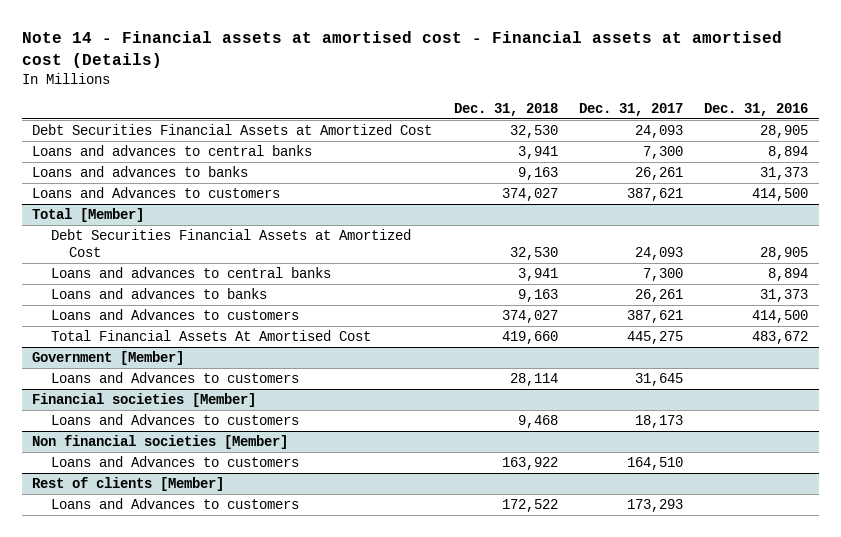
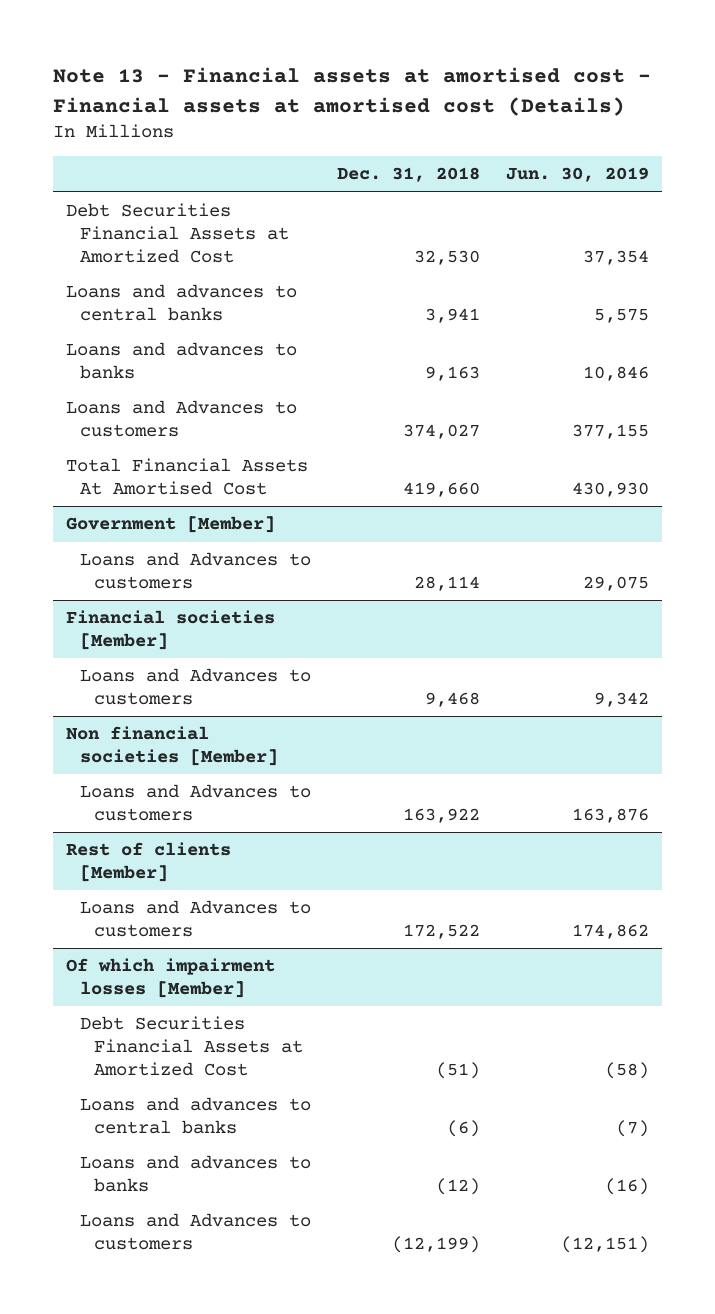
- Note 14 - Financial assets at amortised cost - Financial assets at amortised cost (Details)
+ Note 13 - Financial assets at amortised cost - Financial assets at amortised cost (Details)
- | Dec. 31, 2018 | Dec. 31, 2017 | Dec. 31, 2016
+ | Dec. 31, 2018 | Jun. 30, 2019
- Total [Member]
- Debt Securities Financial Assets at Amortized Cost | 32,530 | 24,093 | 28,905
- Loans and advances to central banks | 3,941 | 7,300 | 8,894
- Loans and advances to banks | 9,163 | 26,261 | 31,373
- Loans and Advances to customers | 374,027 | 387,621 | 414,500
+ Of which impairment losses [Member]
+ Debt Securities Financial Assets at Amortized Cost | (51) | (58)
+ Loans and advances to central banks | (6) | (7)
+ Loans and advances to banks | (12) | (16)
+ Loans and Advances to customers | (12,199) | (12,151)

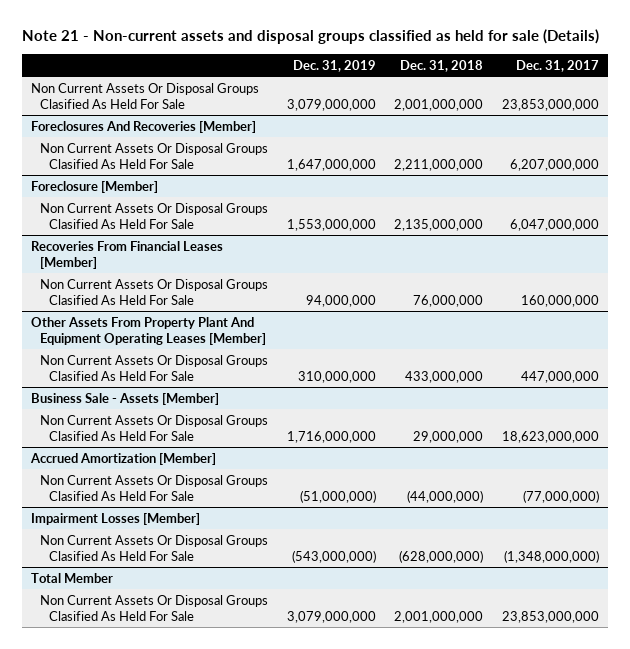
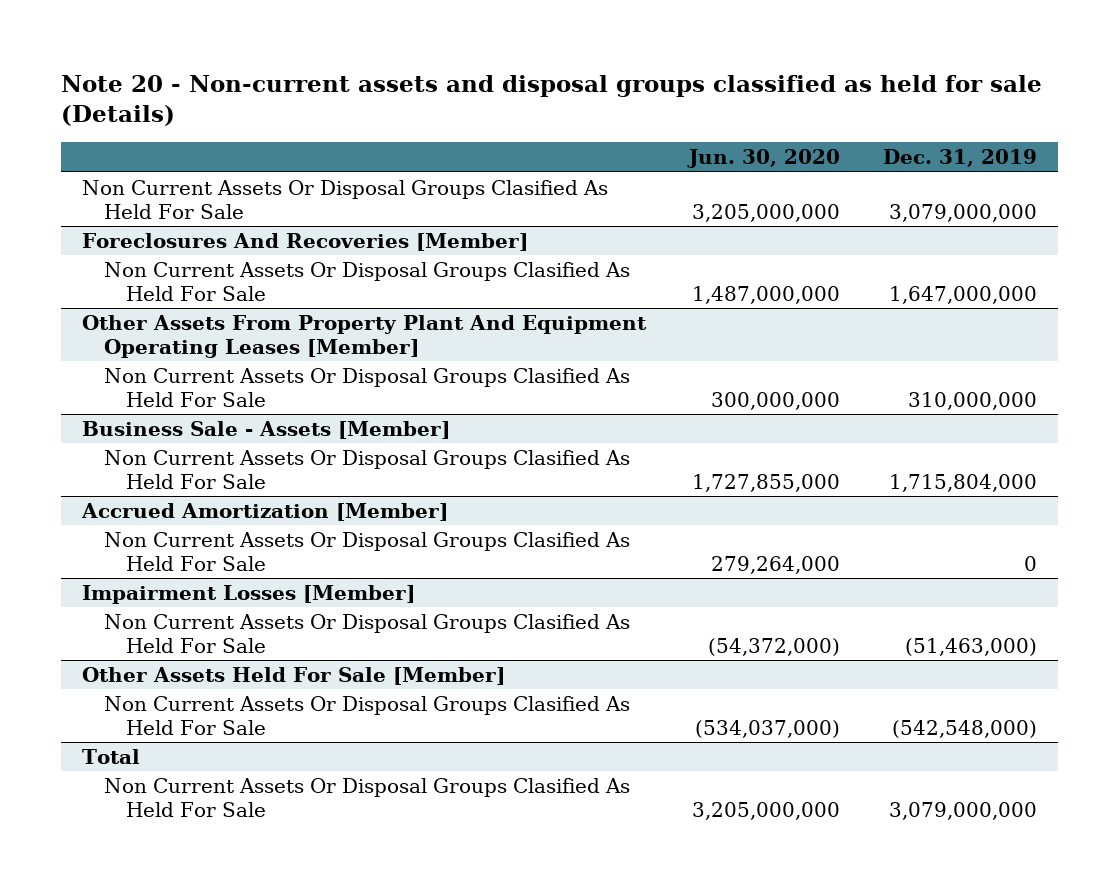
- Note 21 - Non-current assets and disposal groups classified as held for sale (Details)
+ Note 20 - Non-current assets and disposal groups classified as held for sale (Details)
- | Dec. 31, 2019 | Dec. 31, 2018 | Dec. 31, 2017
+ | Jun. 30, 2020 | Dec. 31, 2019
- Foreclosure [Member]
- Non Current Assets Or Disposal Groups Clasified As Held For Sale | 1,553,000,000 | 2,135,000,000 | 6,047,000,000
- Recoveries From Financial Leases [Member]
- Non Current Assets Or Disposal Groups Clasified As Held For Sale | 94,000,000 | 76,000,000 | 160,000,000
@ Business Sale - Assets [Member]
- Non Current Assets Or Disposal Groups Clasified As Held For Sale | 1,716,000,000 | 29,000,000 | 18,623,000,000
+ Non Current Assets Or Disposal Groups Clasified As Held For Sale | 1,727,855,000 | 1,715,804,000
@ Accrued Amortization [Member]
- Non Current Assets Or Disposal Groups Clasified As Held For Sale | (51,000,000) | (44,000,000) | (77,000,000)
+ Non Current Assets Or Disposal Groups Clasified As Held For Sale | 279,264,000 | 0
@ Impairment Losses [Member]
- Non Current Assets Or Disposal Groups Clasified As Held For Sale | (543,000,000) | (628,000,000) | (1,348,000,000)
- Total Member
@ Impairment Losses [Member]
+ Non Current Assets Or Disposal Groups Clasified As Held For Sale | (54,372,000) | (51,463,000)
+ Other Assets Held For Sale [Member]
+ Non Current Assets Or Disposal Groups Clasified As Held For Sale | (534,037,000) | (542,548,000)
+ Total

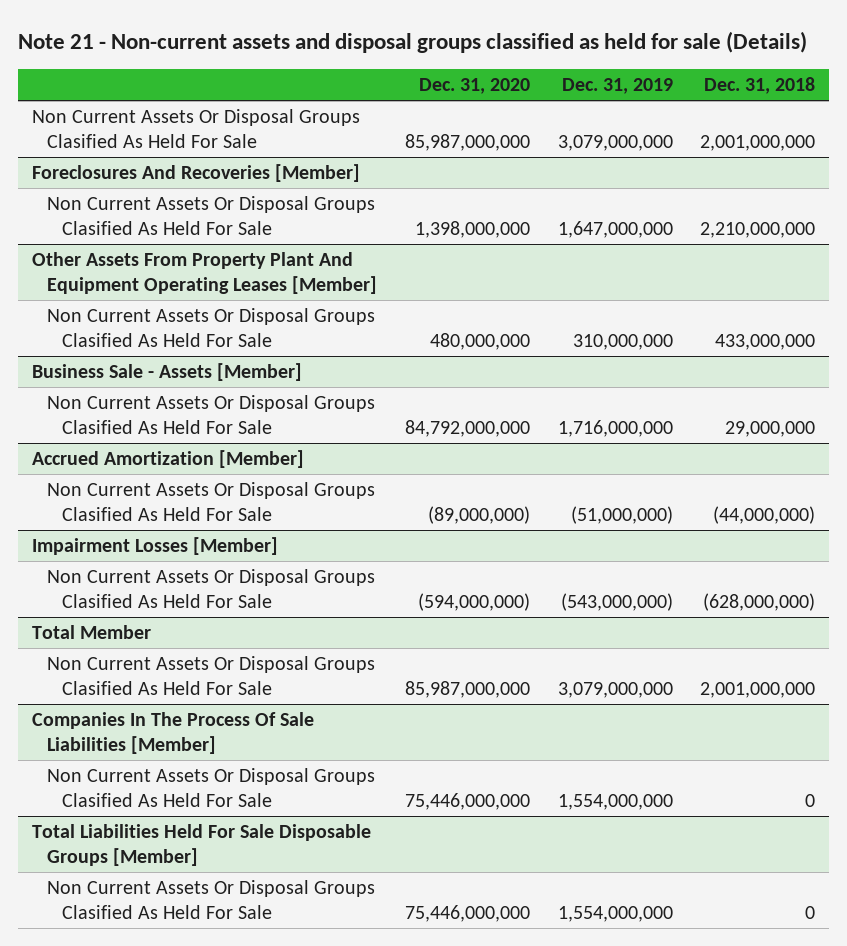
- Note 20 - Non-current assets and disposal groups classified as held for sale (Details)
+ Note 21 - Non-current assets and disposal groups classified as held for sale (Details)
- | Jun. 30, 2020 | Dec. 31, 2019
+ | Dec. 31, 2020 | Dec. 31, 2019 | Dec. 31, 2018
@ Business Sale - Assets [Member]
- Non Current Assets Or Disposal Groups Clasified As Held For Sale | 1,727,855,000 | 1,715,804,000
+ Non Current Assets Or Disposal Groups Clasified As Held For Sale | 84,792,000,000 | 1,716,000,000 | 29,000,000
@ Accrued Amortization [Member]
- Non Current Assets Or Disposal Groups Clasified As Held For Sale | 279,264,000 | 0
+ Non Current Assets Or Disposal Groups Clasified As Held For Sale | (89,000,000) | (51,000,000) | (44,000,000)
@ Impairment Losses [Member]
- Non Current Assets Or Disposal Groups Clasified As Held For Sale | (54,372,000) | (51,463,000)
- Other Assets Held For Sale [Member]
- Non Current Assets Or Disposal Groups Clasified As Held For Sale | (534,037,000) | (542,548,000)
- Total
@ Impairment Losses [Member]
+ Non Current Assets Or Disposal Groups Clasified As Held For Sale | (594,000,000) | (543,000,000) | (628,000,000)
+ Total Member
+ Companies In The Process Of Sale Liabilities [Member]
+ Non Current Assets Or Disposal Groups Clasified As Held For Sale | 75,446,000,000 | 1,554,000,000 | 0
+ Total Liabilities Held For Sale Disposable Groups [Member]
+ Non Current Assets Or Disposal Groups Clasified As Held For Sale | 75,446,000,000 | 1,554,000,000 | 0

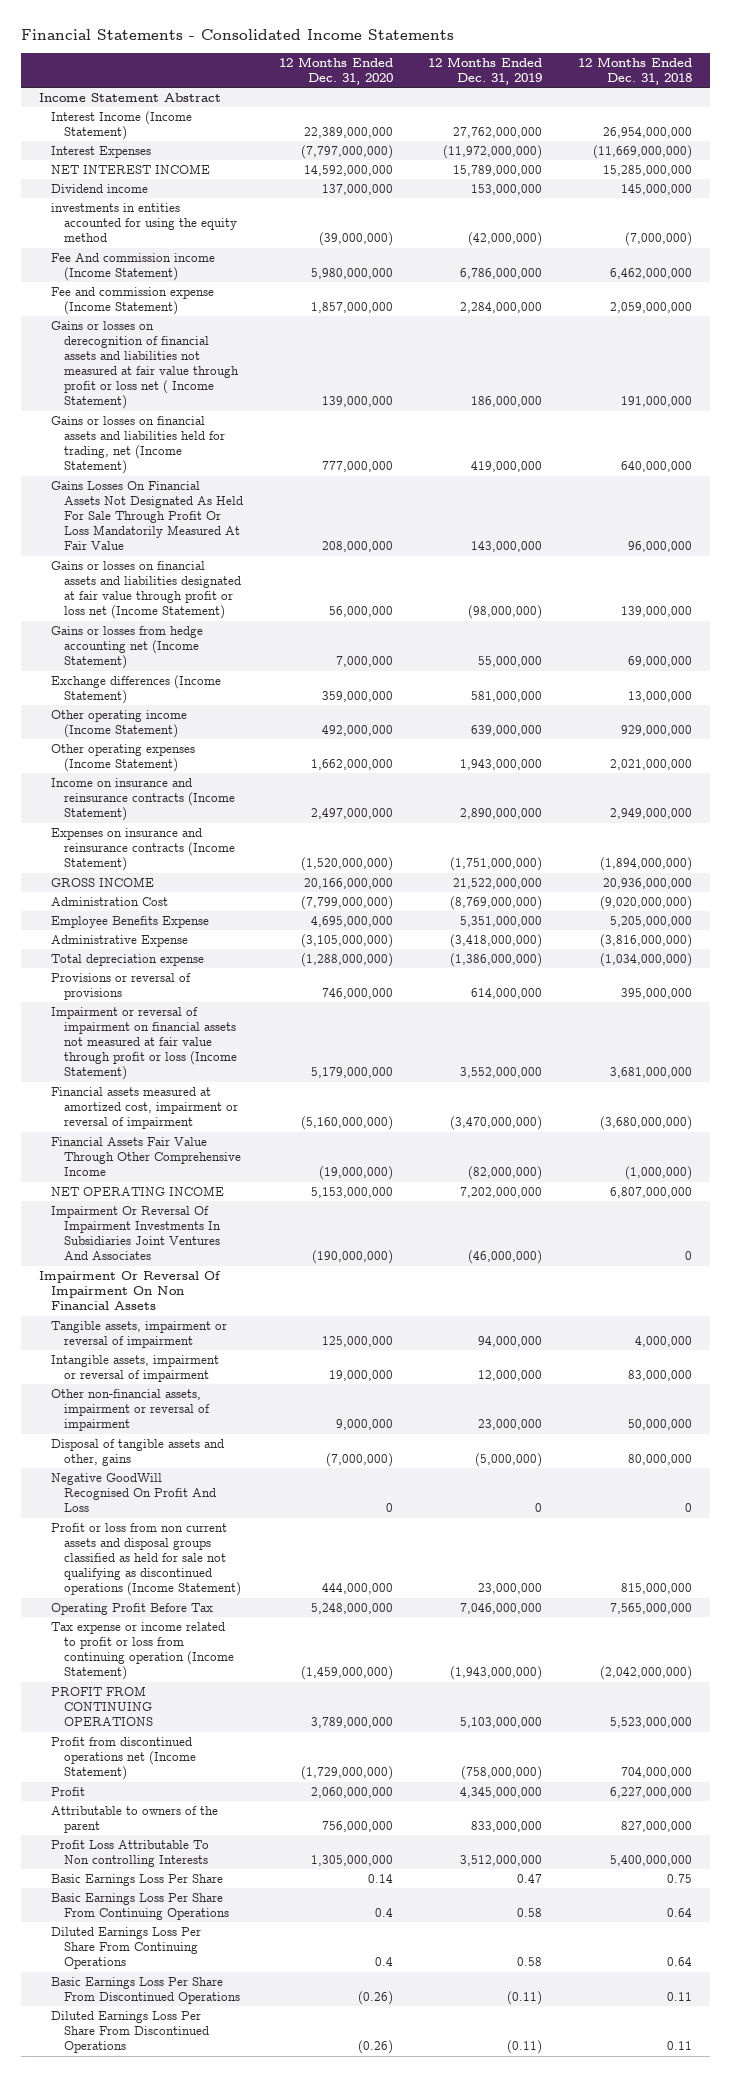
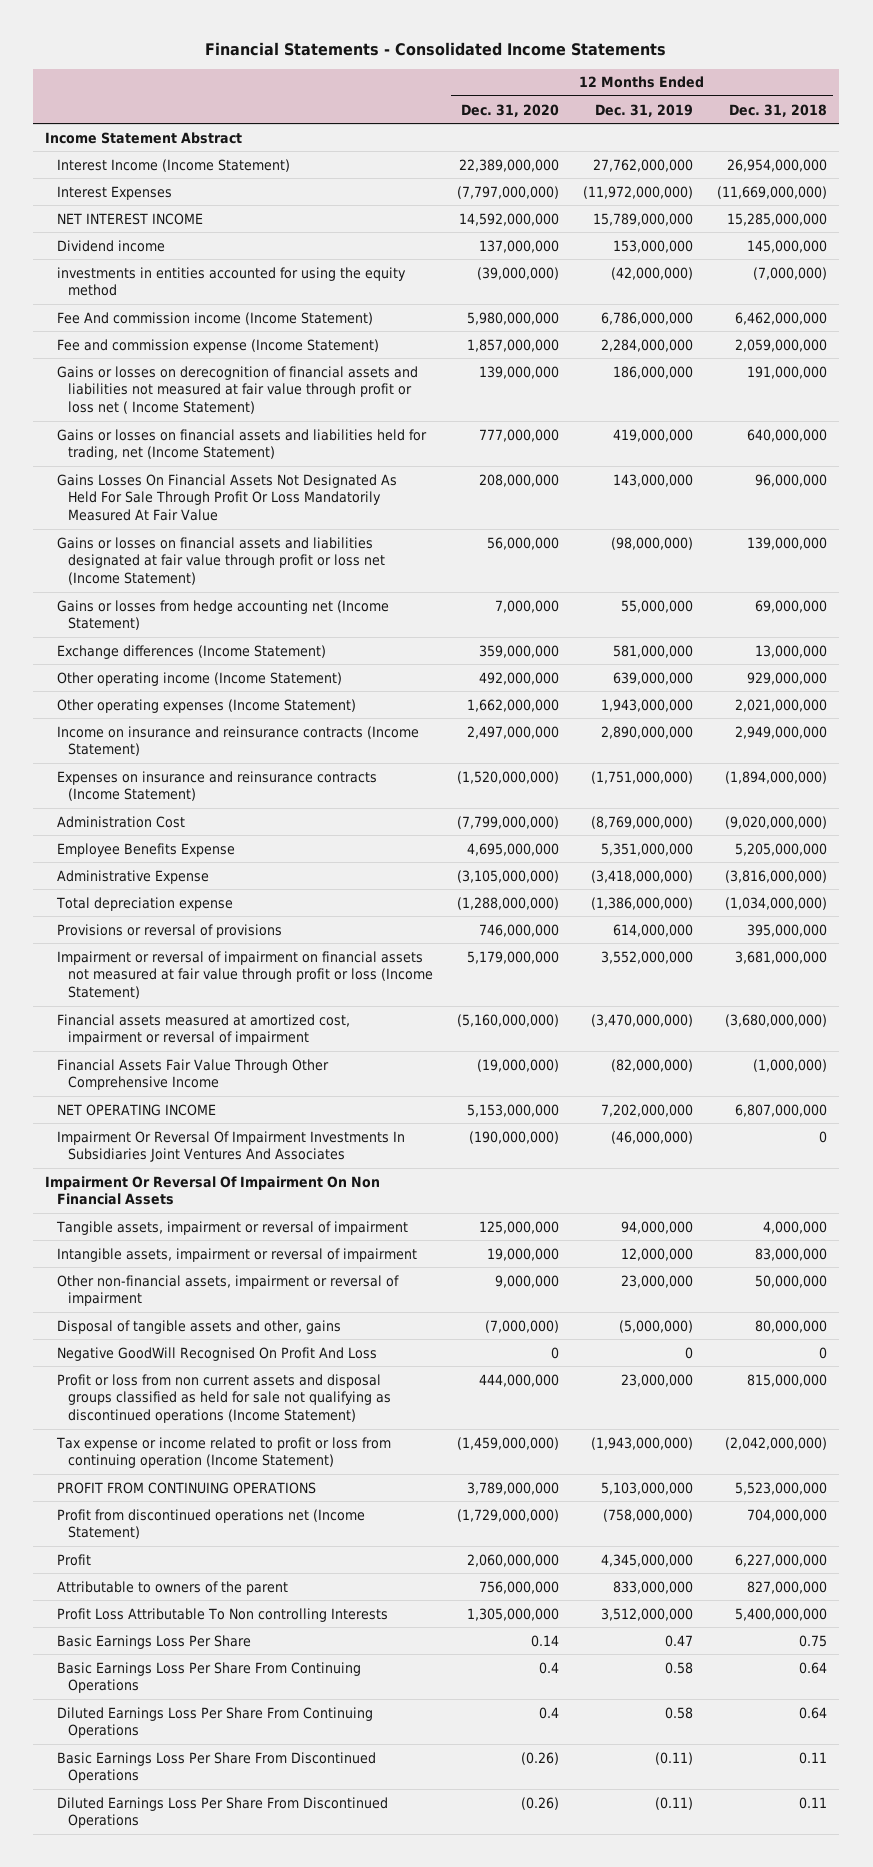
- GROSS INCOME | 20,166,000,000 | 21,522,000,000 | 20,936,000,000
- Operating Profit Before Tax | 5,248,000,000 | 7,046,000,000 | 7,565,000,000

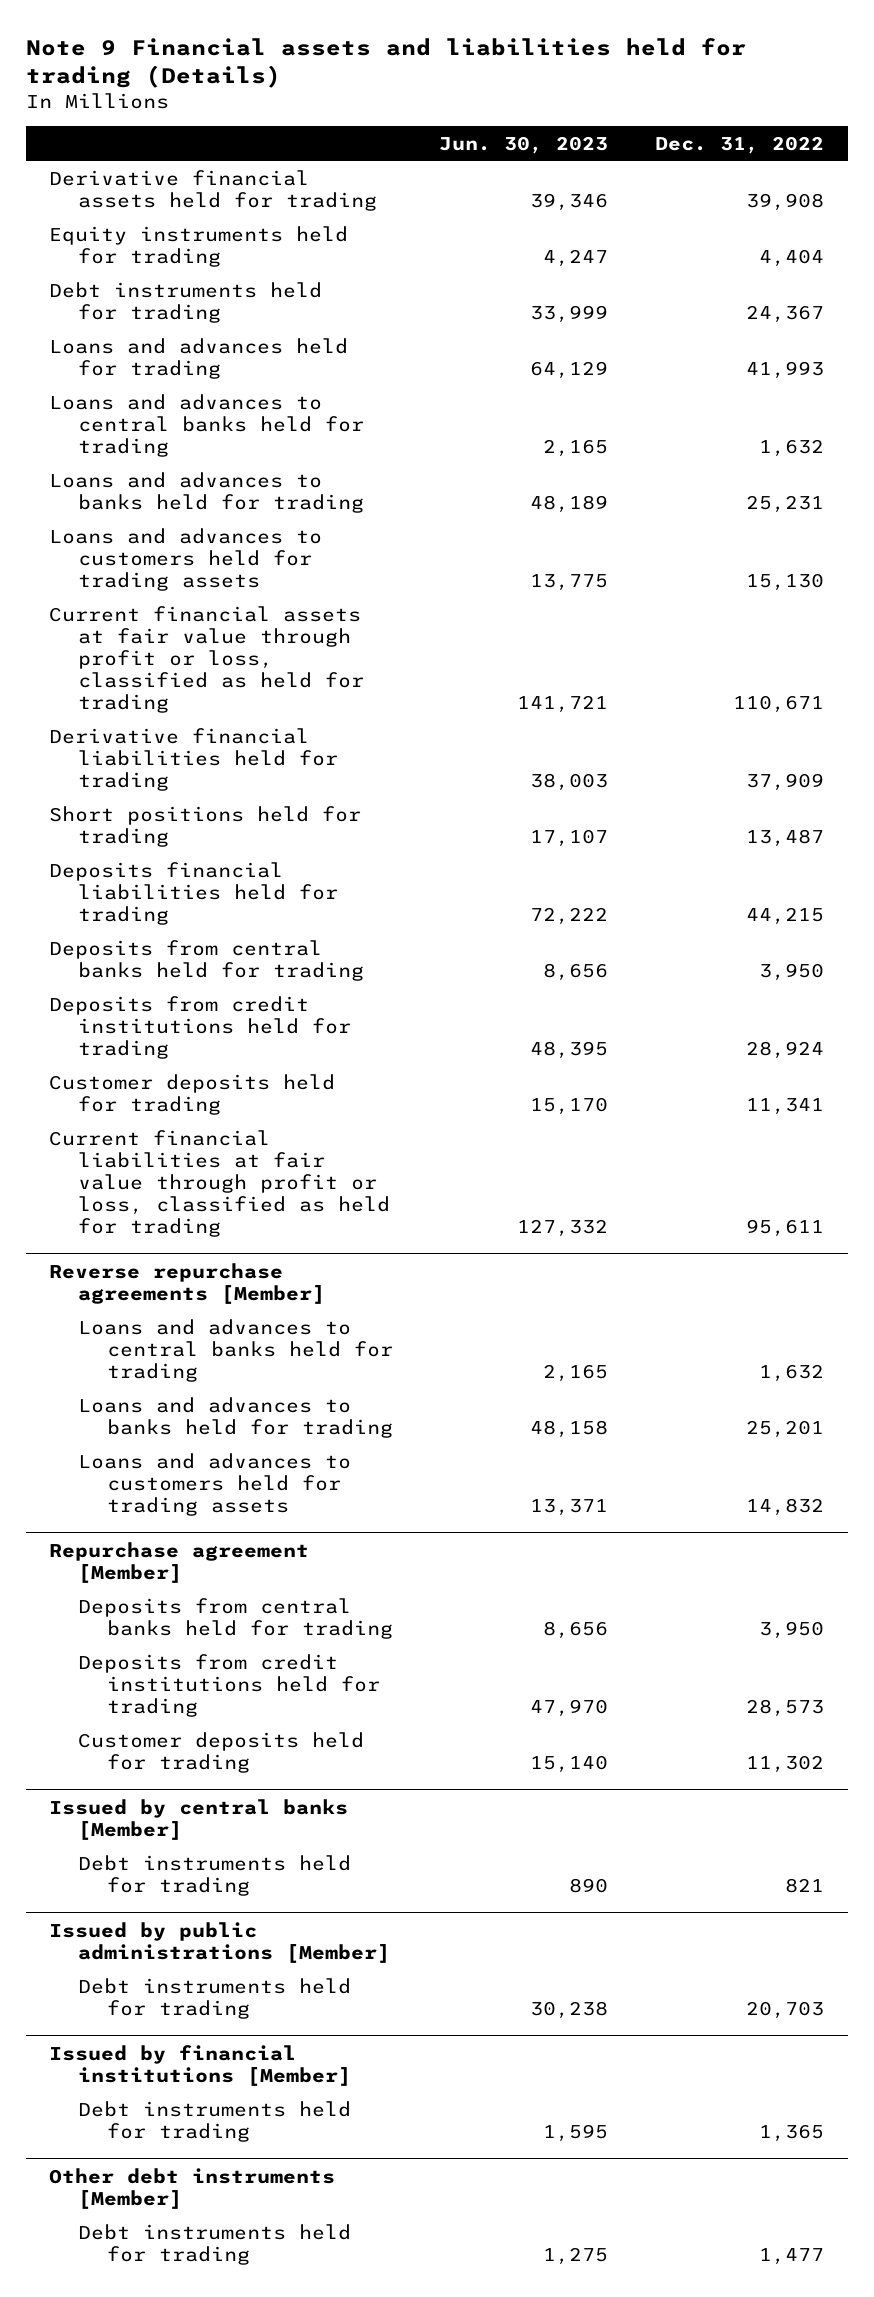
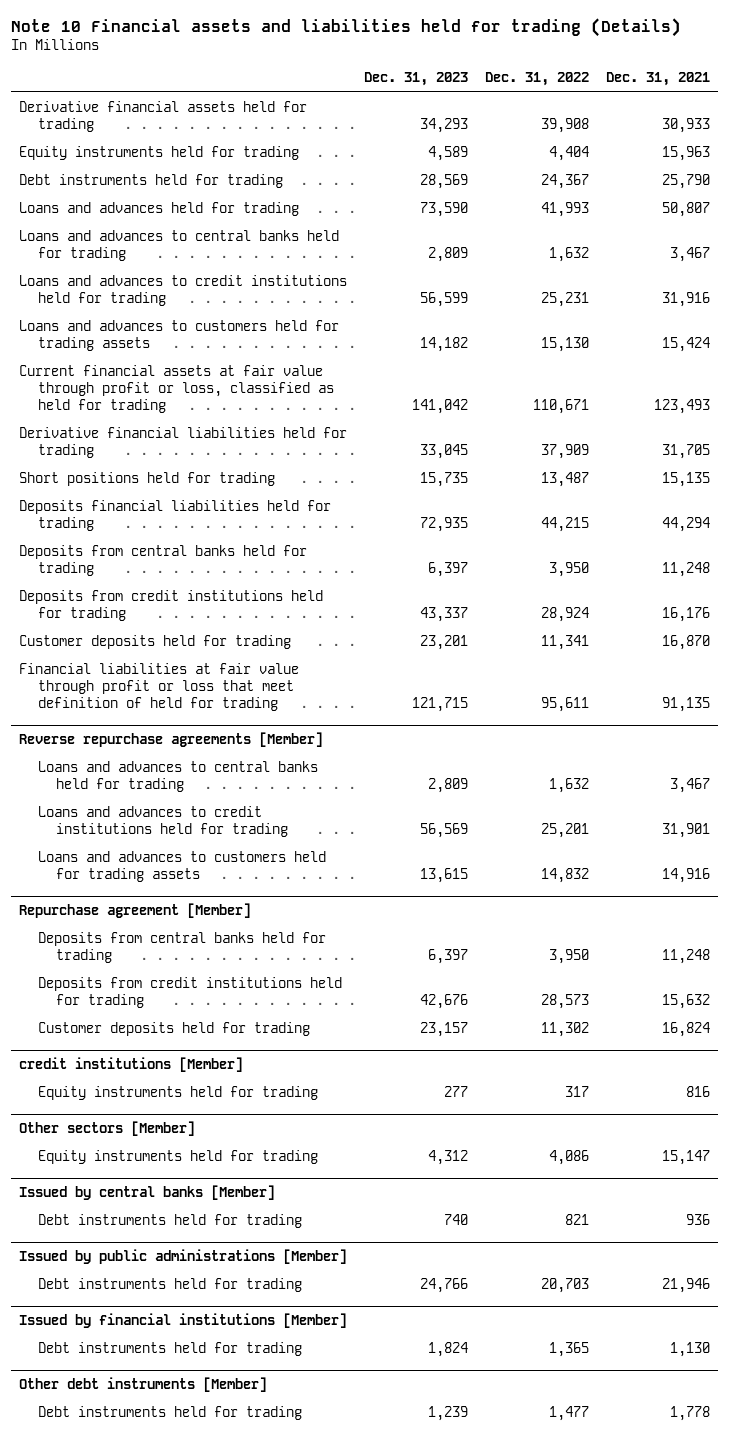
- Note 9 Financial assets and liabilities held for trading (Details)
+ Note 10 Financial assets and liabilities held for trading (Details)
- | Jun. 30, 2023 | Dec. 31, 2022
+ | Dec. 31, 2023 | Dec. 31, 2022 | Dec. 31, 2021
- Loans and advances to banks held for trading | 48,189 | 25,231
+ Loans and advances to credit institutions held for trading | 56,599 | 25,231 | 31,916
- Current financial liabilities at fair value through profit or loss, classified as held for trading | 127,332 | 95,611
+ Financial liabilities at fair value through profit or loss that meet definition of held for trading | 121,715 | 95,611 | 91,135
@ Reverse repurchase agreements [Member]
- Loans and advances to banks held for trading | 48,158 | 25,201
+ Loans and advances to credit institutions held for trading | 56,569 | 25,201 | 31,901
+ credit institutions [Member]
+ Equity instruments held for trading | 277 | 317 | 816
+ Other sectors [Member]
+ Equity instruments held for trading | 4,312 | 4,086 | 15,147

